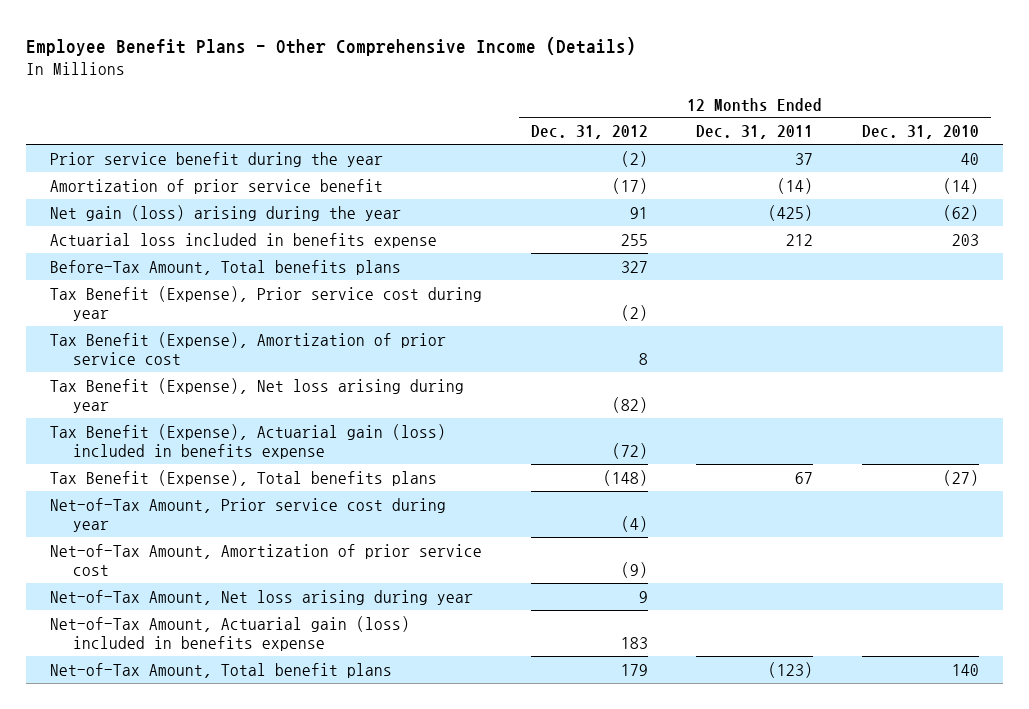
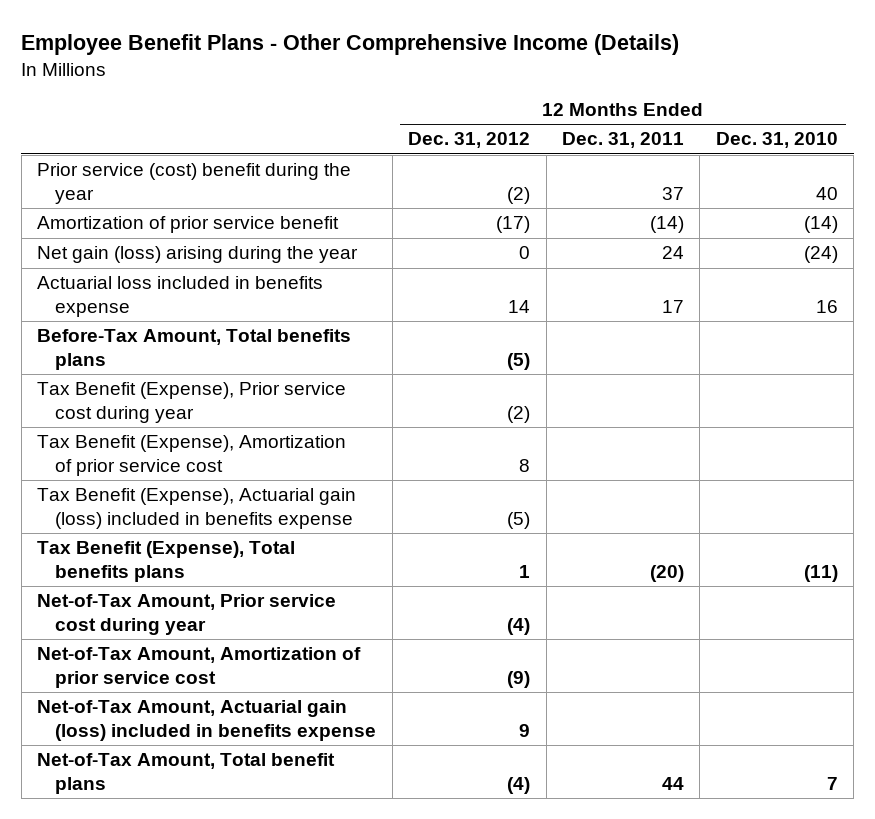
- Prior service benefit during the year | (2) | 37 | 40
+ Prior service (cost) benefit during the year | (2) | 37 | 40
- Net gain (loss) arising during the year | 91 | (425) | (62)
- Actuarial loss included in benefits expense | 255 | 212 | 203
- Before-Tax Amount, Total benefits plans | 327 | |
+ Net gain (loss) arising during the year | 0 | 24 | (24)
+ Actuarial loss included in benefits expense | 14 | 17 | 16
+ Before-Tax Amount, Total benefits plans | (5) | |
- Tax Benefit (Expense), Net loss arising during year | (82) | |
- Tax Benefit (Expense), Actuarial gain (loss) included in benefits expense | (72) | |
- Tax Benefit (Expense), Total benefits plans | (148) | 67 | (27)
+ Tax Benefit (Expense), Actuarial gain (loss) included in benefits expense | (5) | |
+ Tax Benefit (Expense), Total benefits plans | 1 | (20) | (11)
- Net-of-Tax Amount, Net loss arising during year | 9 | |
- Net-of-Tax Amount, Actuarial gain (loss) included in benefits expense | 183 | |
- Net-of-Tax Amount, Total benefit plans | 179 | (123) | 140
+ Net-of-Tax Amount, Actuarial gain (loss) included in benefits expense | 9 | |
+ Net-of-Tax Amount, Total benefit plans | (4) | 44 | 7

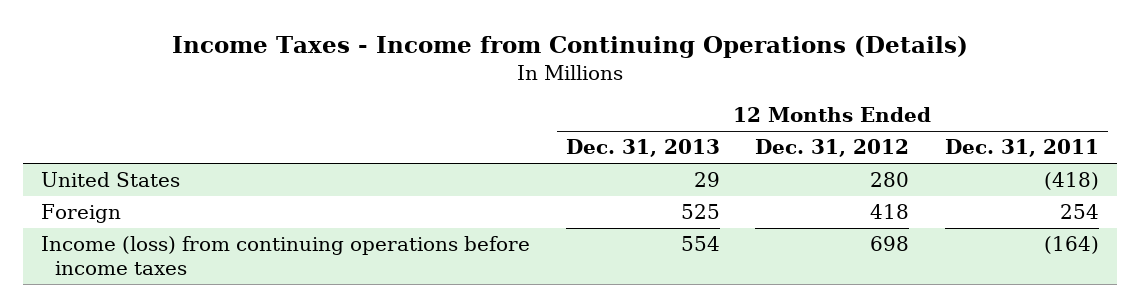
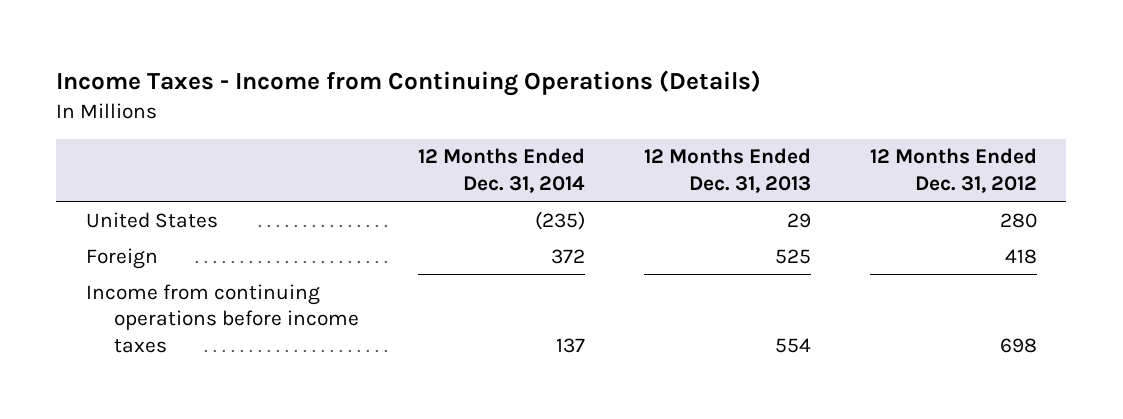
- | 12 Months Ended Dec. 31, 2013 | 12 Months Ended Dec. 31, 2012 | 12 Months Ended Dec. 31, 2011
+ | 12 Months Ended Dec. 31, 2014 | 12 Months Ended Dec. 31, 2013 | 12 Months Ended Dec. 31, 2012
- Income (loss) from continuing operations before income taxes | 554 | 698 | (164)
+ Income from continuing operations before income taxes | 137 | 554 | 698

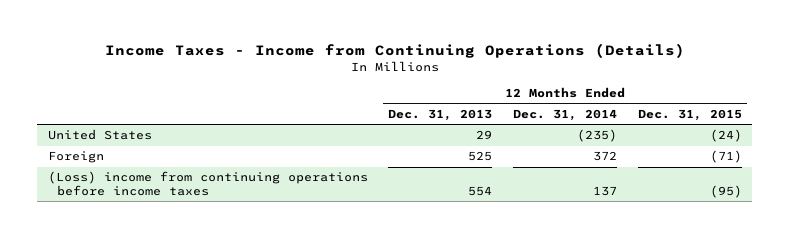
- | 12 Months Ended Dec. 31, 2014 | 12 Months Ended Dec. 31, 2013 | 12 Months Ended Dec. 31, 2012
+ | 12 Months Ended Dec. 31, 2013 | 12 Months Ended Dec. 31, 2014 | 12 Months Ended Dec. 31, 2015
- Income from continuing operations before income taxes | 137 | 554 | 698
+ (Loss) income from continuing operations before income taxes | 554 | 137 | (95)

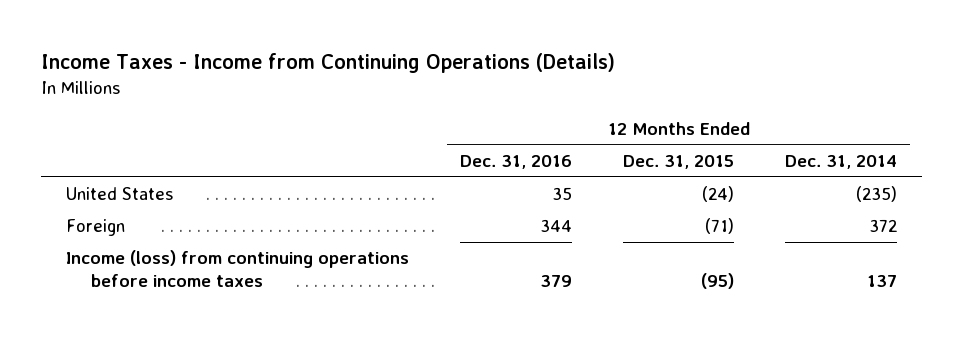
- | 12 Months Ended Dec. 31, 2013 | 12 Months Ended Dec. 31, 2014 | 12 Months Ended Dec. 31, 2015
+ | 12 Months Ended Dec. 31, 2016 | 12 Months Ended Dec. 31, 2015 | 12 Months Ended Dec. 31, 2014
- (Loss) income from continuing operations before income taxes | 554 | 137 | (95)
+ Income (loss) from continuing operations before income taxes | 379 | (95) | 137

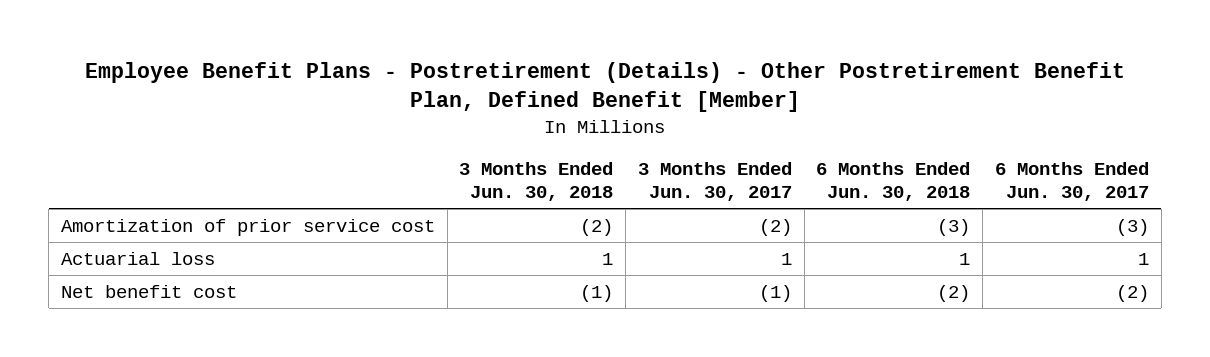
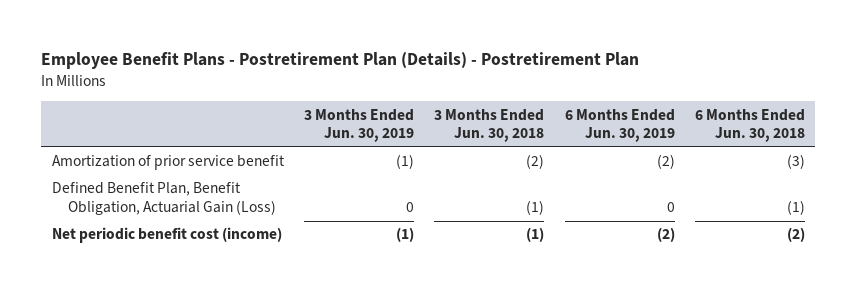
- Employee Benefit Plans - Postretirement (Details) - Other Postretirement Benefit Plan, Defined Benefit [Member]
+ Employee Benefit Plans - Postretirement Plan (Details) - Postretirement Plan
- | 3 Months Ended Jun. 30, 2018 | 3 Months Ended Jun. 30, 2017 | 6 Months Ended Jun. 30, 2018 | 6 Months Ended Jun. 30, 2017
+ | 3 Months Ended Jun. 30, 2019 | 3 Months Ended Jun. 30, 2018 | 6 Months Ended Jun. 30, 2019 | 6 Months Ended Jun. 30, 2018
- Amortization of prior service cost | (2) | (2) | (3) | (3)
- Actuarial loss | 1 | 1 | 1 | 1
- Net benefit cost | (1) | (1) | (2) | (2)
+ Amortization of prior service benefit | (1) | (2) | (2) | (3)
+ Defined Benefit Plan, Benefit Obligation, Actuarial Gain (Loss) | 0 | (1) | 0 | (1)
+ Net periodic benefit cost (income) | (1) | (1) | (2) | (2)

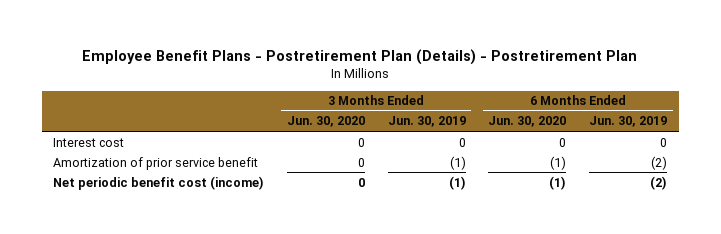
- | 3 Months Ended Jun. 30, 2019 | 3 Months Ended Jun. 30, 2018 | 6 Months Ended Jun. 30, 2019 | 6 Months Ended Jun. 30, 2018
+ | 3 Months Ended Jun. 30, 2020 | 3 Months Ended Jun. 30, 2019 | 6 Months Ended Jun. 30, 2020 | 6 Months Ended Jun. 30, 2019
+ Interest cost | 0 | 0 | 0 | 0
- Defined Benefit Plan, Benefit Obligation, Actuarial Gain (Loss) | 0 | (1) | 0 | (1)

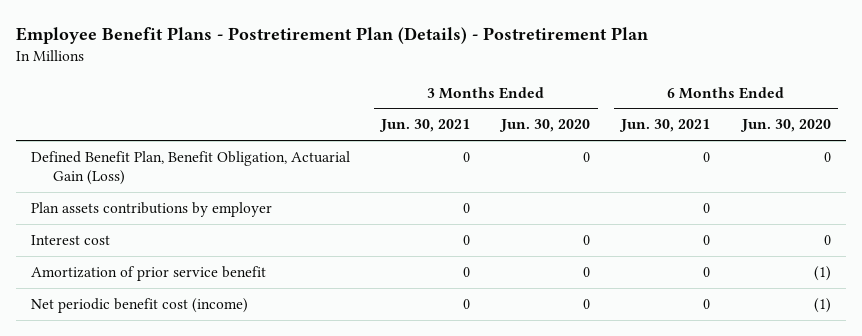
- | 3 Months Ended Jun. 30, 2020 | 3 Months Ended Jun. 30, 2019 | 6 Months Ended Jun. 30, 2020 | 6 Months Ended Jun. 30, 2019
+ | 3 Months Ended Jun. 30, 2021 | 3 Months Ended Jun. 30, 2020 | 6 Months Ended Jun. 30, 2021 | 6 Months Ended Jun. 30, 2020
+ Defined Benefit Plan, Benefit Obligation, Actuarial Gain (Loss) | 0 | 0 | 0 | 0
+ Plan assets contributions by employer | 0 | | 0 |

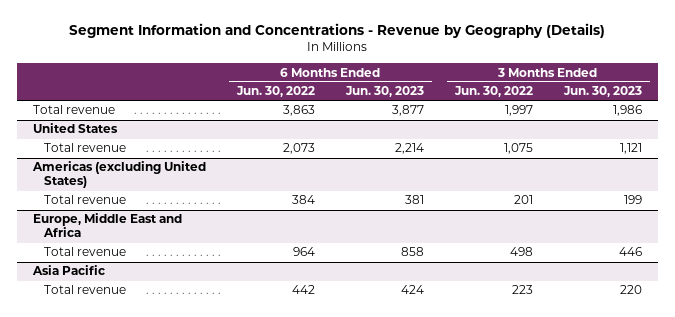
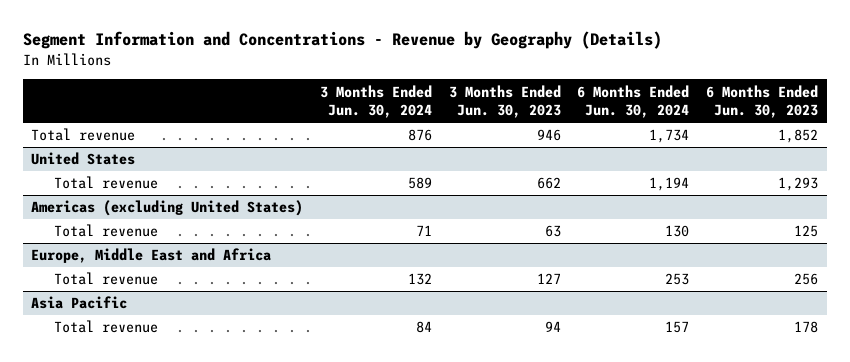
- | 6 Months Ended Jun. 30, 2022 | 6 Months Ended Jun. 30, 2023 | 3 Months Ended Jun. 30, 2022 | 3 Months Ended Jun. 30, 2023
+ | 3 Months Ended Jun. 30, 2024 | 3 Months Ended Jun. 30, 2023 | 6 Months Ended Jun. 30, 2024 | 6 Months Ended Jun. 30, 2023
- Total revenue | 3,863 | 3,877 | 1,997 | 1,986
+ Total revenue | 876 | 946 | 1,734 | 1,852
@ United States
- Total revenue | 2,073 | 2,214 | 1,075 | 1,121
+ Total revenue | 589 | 662 | 1,194 | 1,293
@ Americas (excluding United States)
- Total revenue | 384 | 381 | 201 | 199
+ Total revenue | 71 | 63 | 130 | 125
@ Europe, Middle East and Africa
- Total revenue | 964 | 858 | 498 | 446
+ Total revenue | 132 | 127 | 253 | 256
@ Asia Pacific
- Total revenue | 442 | 424 | 223 | 220
+ Total revenue | 84 | 94 | 157 | 178

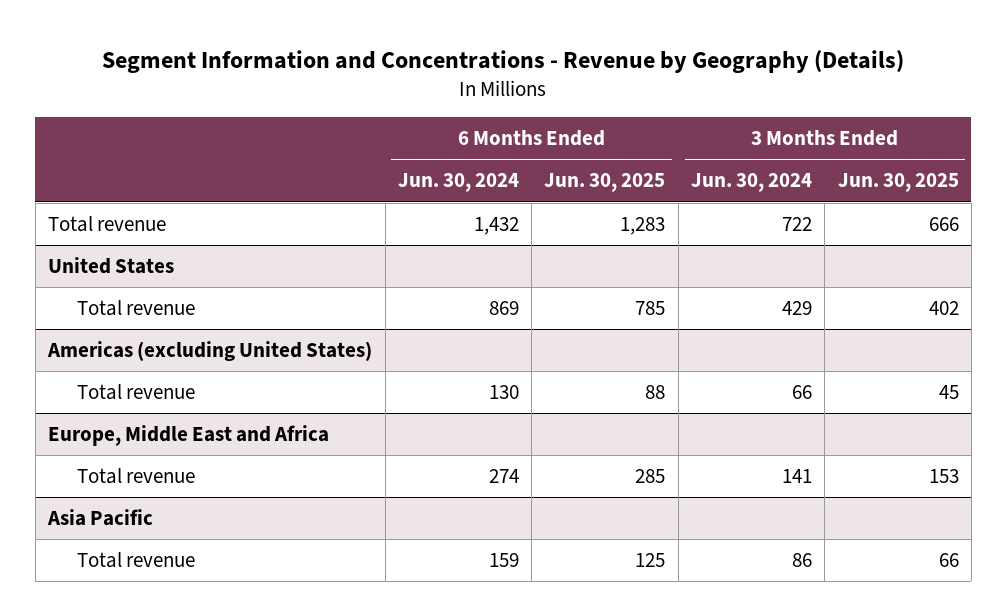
- | 3 Months Ended Jun. 30, 2024 | 3 Months Ended Jun. 30, 2023 | 6 Months Ended Jun. 30, 2024 | 6 Months Ended Jun. 30, 2023
+ | 6 Months Ended Jun. 30, 2024 | 6 Months Ended Jun. 30, 2025 | 3 Months Ended Jun. 30, 2024 | 3 Months Ended Jun. 30, 2025
- Total revenue | 876 | 946 | 1,734 | 1,852
+ Total revenue | 1,432 | 1,283 | 722 | 666
@ United States
- Total revenue | 589 | 662 | 1,194 | 1,293
+ Total revenue | 869 | 785 | 429 | 402
@ Americas (excluding United States)
- Total revenue | 71 | 63 | 130 | 125
+ Total revenue | 130 | 88 | 66 | 45
@ Europe, Middle East and Africa
- Total revenue | 132 | 127 | 253 | 256
+ Total revenue | 274 | 285 | 141 | 153
@ Asia Pacific
- Total revenue | 84 | 94 | 157 | 178
+ Total revenue | 159 | 125 | 86 | 66

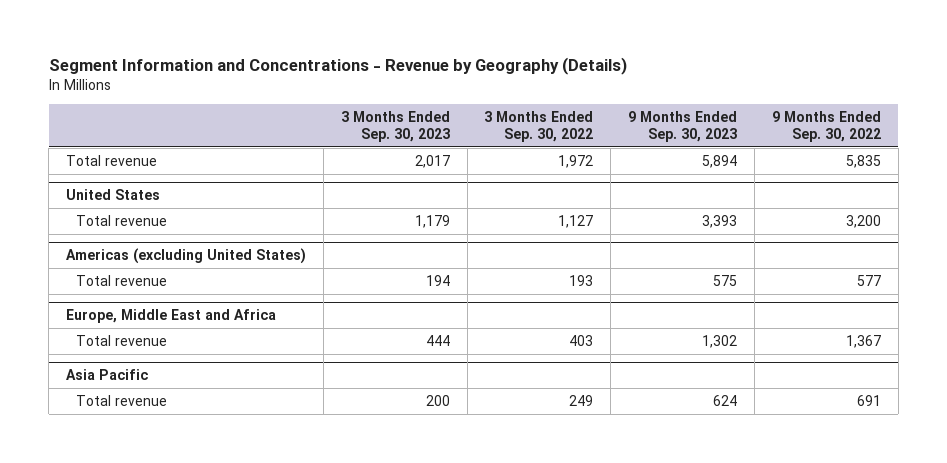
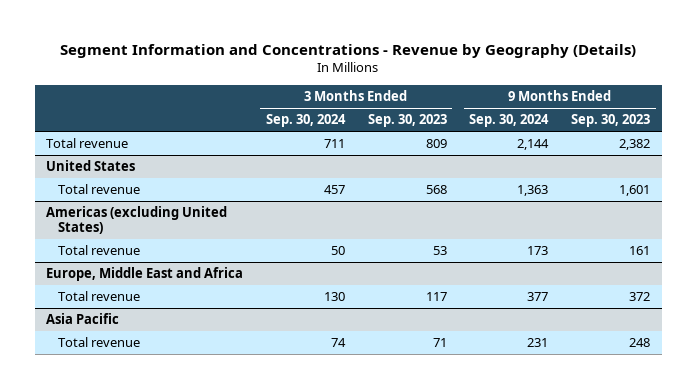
- | 3 Months Ended Sep. 30, 2023 | 3 Months Ended Sep. 30, 2022 | 9 Months Ended Sep. 30, 2023 | 9 Months Ended Sep. 30, 2022
+ | 3 Months Ended Sep. 30, 2024 | 3 Months Ended Sep. 30, 2023 | 9 Months Ended Sep. 30, 2024 | 9 Months Ended Sep. 30, 2023
- Total revenue | 2,017 | 1,972 | 5,894 | 5,835
+ Total revenue | 711 | 809 | 2,144 | 2,382
@ United States
- Total revenue | 1,179 | 1,127 | 3,393 | 3,200
+ Total revenue | 457 | 568 | 1,363 | 1,601
@ Americas (excluding United States)
- Total revenue | 194 | 193 | 575 | 577
+ Total revenue | 50 | 53 | 173 | 161
@ Europe, Middle East and Africa
- Total revenue | 444 | 403 | 1,302 | 1,367
+ Total revenue | 130 | 117 | 377 | 372
@ Asia Pacific
- Total revenue | 200 | 249 | 624 | 691
+ Total revenue | 74 | 71 | 231 | 248

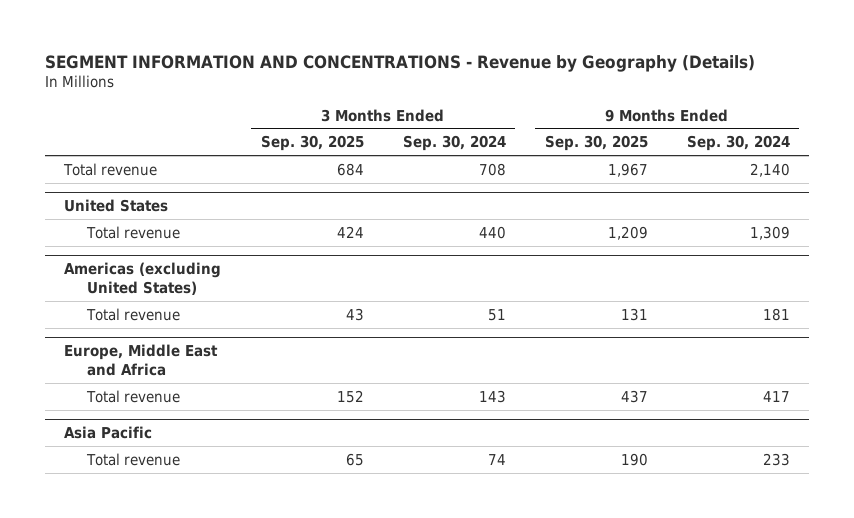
- Segment Information and Concentrations - Revenue by Geography (Details)
+ SEGMENT INFORMATION AND CONCENTRATIONS - Revenue by Geography (Details)
- | 3 Months Ended Sep. 30, 2024 | 3 Months Ended Sep. 30, 2023 | 9 Months Ended Sep. 30, 2024 | 9 Months Ended Sep. 30, 2023
+ | 3 Months Ended Sep. 30, 2025 | 3 Months Ended Sep. 30, 2024 | 9 Months Ended Sep. 30, 2025 | 9 Months Ended Sep. 30, 2024
- Total revenue | 711 | 809 | 2,144 | 2,382
+ Total revenue | 684 | 708 | 1,967 | 2,140
@ United States
- Total revenue | 457 | 568 | 1,363 | 1,601
+ Total revenue | 424 | 440 | 1,209 | 1,309
@ Americas (excluding United States)
- Total revenue | 50 | 53 | 173 | 161
+ Total revenue | 43 | 51 | 131 | 181
@ Europe, Middle East and Africa
- Total revenue | 130 | 117 | 377 | 372
+ Total revenue | 152 | 143 | 437 | 417
@ Asia Pacific
- Total revenue | 74 | 71 | 231 | 248
+ Total revenue | 65 | 74 | 190 | 233

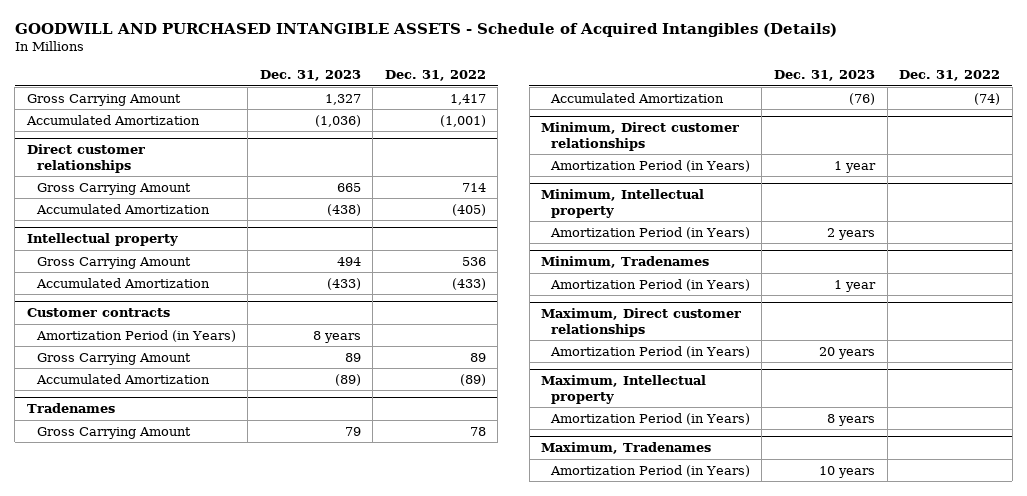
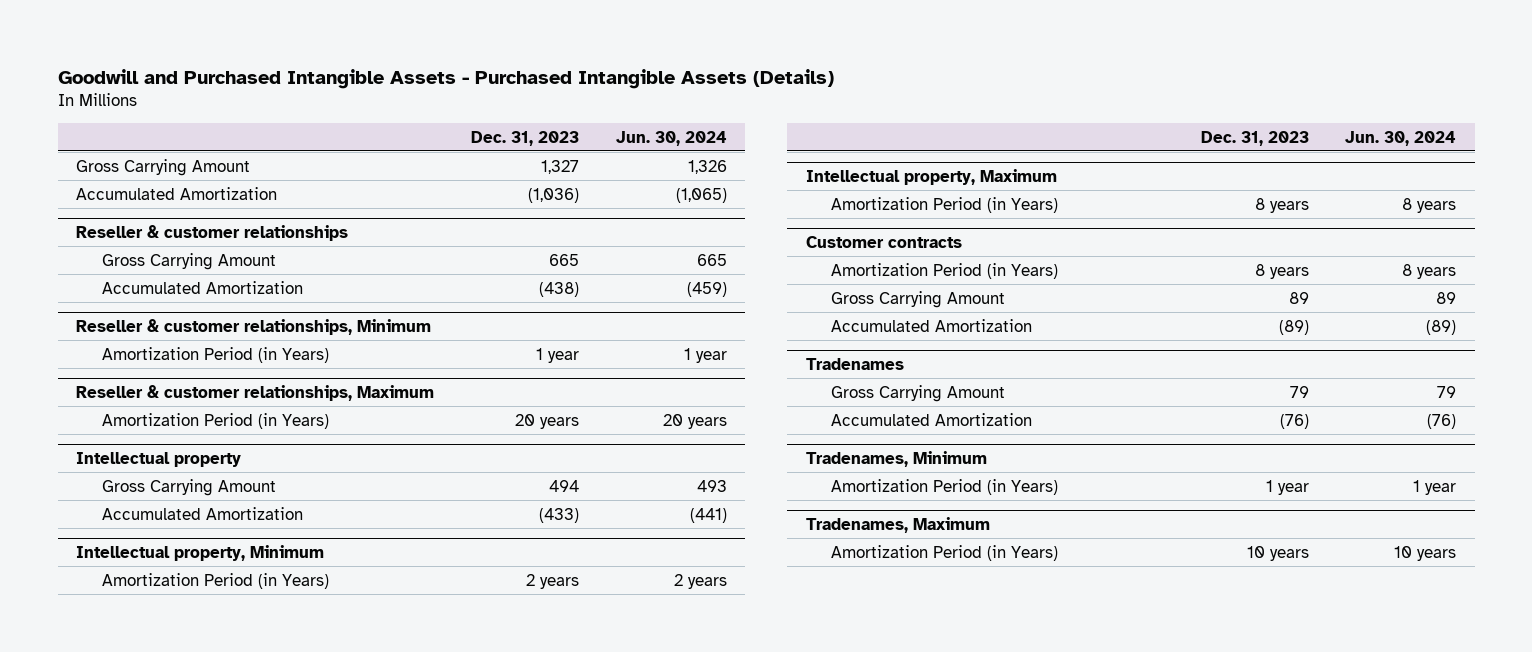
- GOODWILL AND PURCHASED INTANGIBLE ASSETS - Schedule of Acquired Intangibles (Details)
+ Goodwill and Purchased Intangible Assets - Purchased Intangible Assets (Details)
- | Dec. 31, 2023 | Dec. 31, 2022
+ | Dec. 31, 2023 | Jun. 30, 2024
- Direct customer relationships
+ Reseller & customer relationships
+ Reseller & customer relationships, Minimum
+ Amortization Period (in Years) | 1 year | 1 year
+ Reseller & customer relationships, Maximum
+ Amortization Period (in Years) | 20 years | 20 years
+ Intellectual property, Minimum
+ Amortization Period (in Years) | 2 years | 2 years
+ Intellectual property, Maximum
+ Amortization Period (in Years) | 8 years | 8 years
- Minimum, Direct customer relationships
- Amortization Period (in Years) | 1 year |
- Minimum, Intellectual property
- Amortization Period (in Years) | 2 years |
- Minimum, Tradenames
+ Tradenames, Minimum
- Maximum, Direct customer relationships
- Amortization Period (in Years) | 20 years |
- Maximum, Intellectual property
- Amortization Period (in Years) | 8 years |
- Maximum, Tradenames
+ Tradenames, Maximum

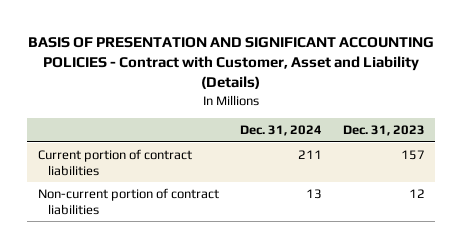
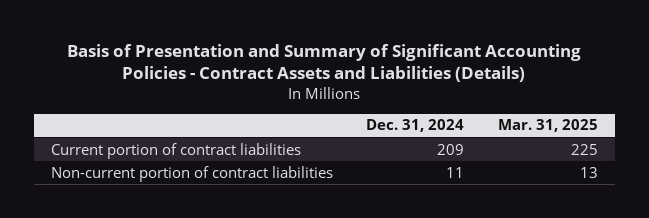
- BASIS OF PRESENTATION AND SIGNIFICANT ACCOUNTING POLICIES - Contract with Customer, Asset and Liability (Details)
+ Basis of Presentation and Summary of Significant Accounting Policies - Contract Assets and Liabilities (Details)
- | Dec. 31, 2024 | Dec. 31, 2023
+ | Dec. 31, 2024 | Mar. 31, 2025
- Current portion of contract liabilities | 211 | 157
- Non-current portion of contract liabilities | 13 | 12
+ Current portion of contract liabilities | 209 | 225
+ Non-current portion of contract liabilities | 11 | 13

